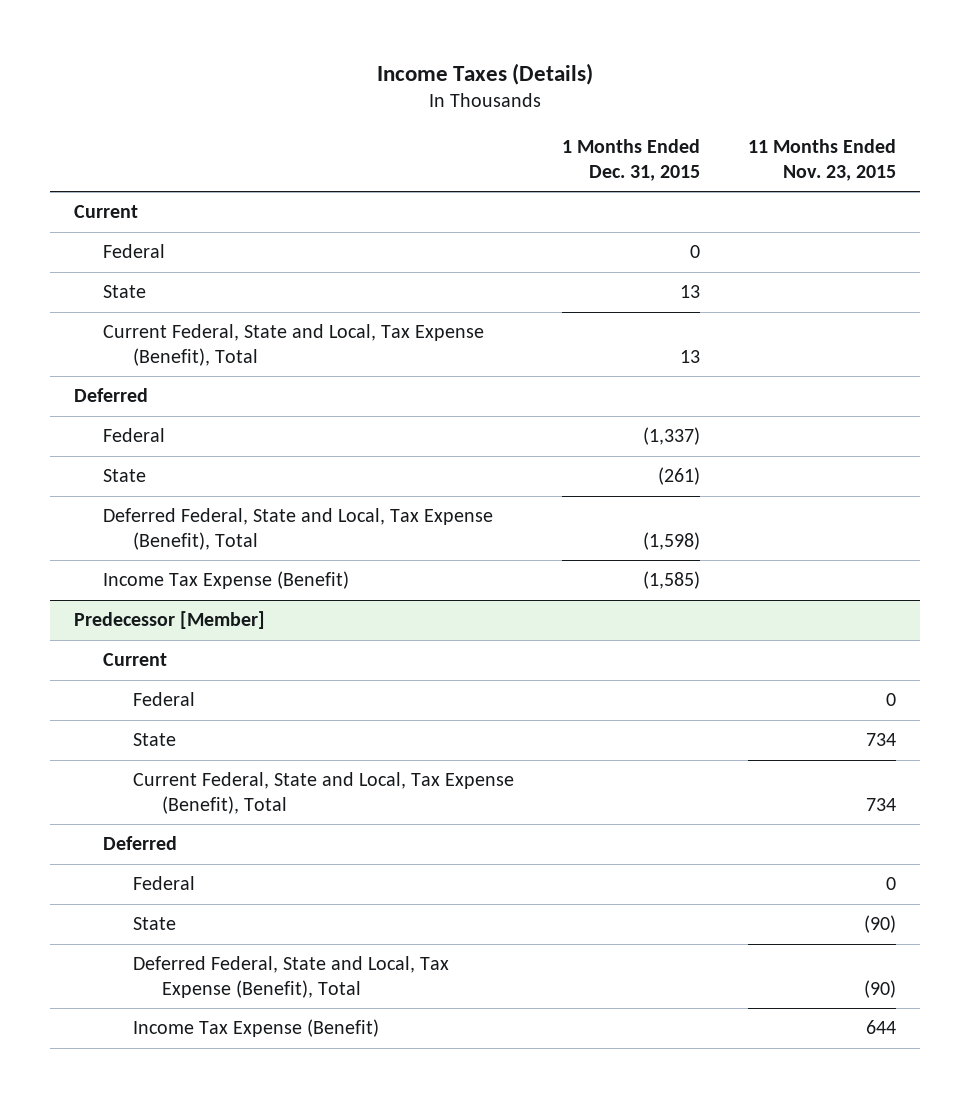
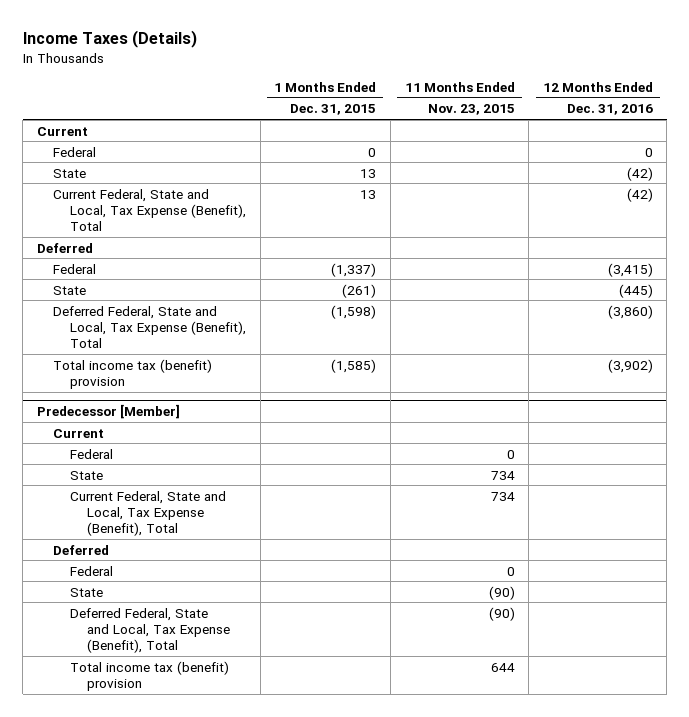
- | 1 Months Ended Dec. 31, 2015 | 11 Months Ended Nov. 23, 2015
+ | 1 Months Ended Dec. 31, 2015 | 11 Months Ended Nov. 23, 2015 | 12 Months Ended Dec. 31, 2016
- Income Tax Expense (Benefit) | (1,585) |
+ Total income tax (benefit) provision | (1,585) | | (3,902)
@ Predecessor [Member]
- Income Tax Expense (Benefit) | | 644
+ Total income tax (benefit) provision | | 644 |

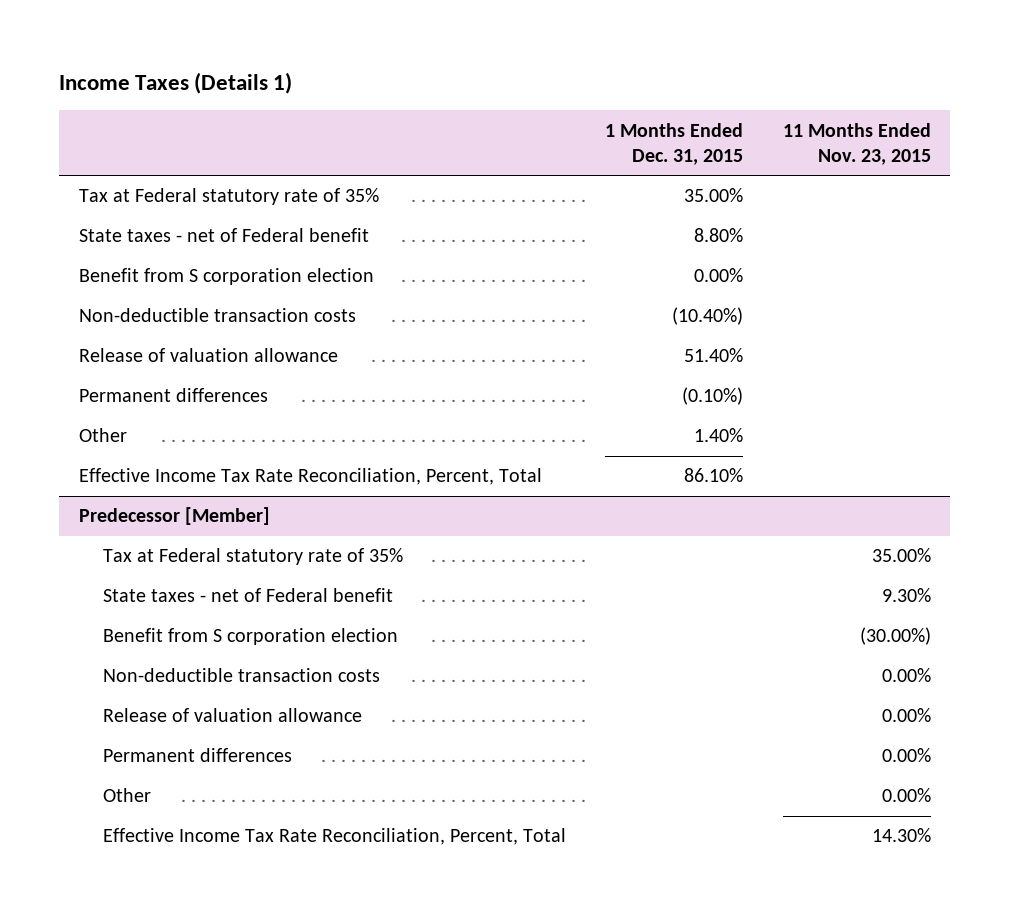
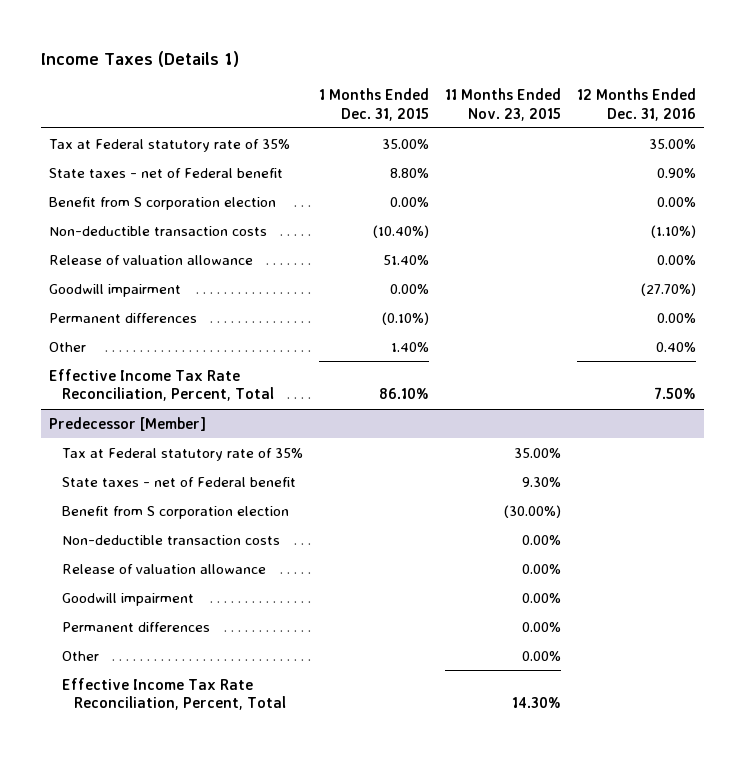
- | 1 Months Ended Dec. 31, 2015 | 11 Months Ended Nov. 23, 2015
+ | 1 Months Ended Dec. 31, 2015 | 11 Months Ended Nov. 23, 2015 | 12 Months Ended Dec. 31, 2016
+ Goodwill impairment | 0.00% | | (27.70%)
@ Predecessor [Member]
+ Goodwill impairment | | 0.00% |

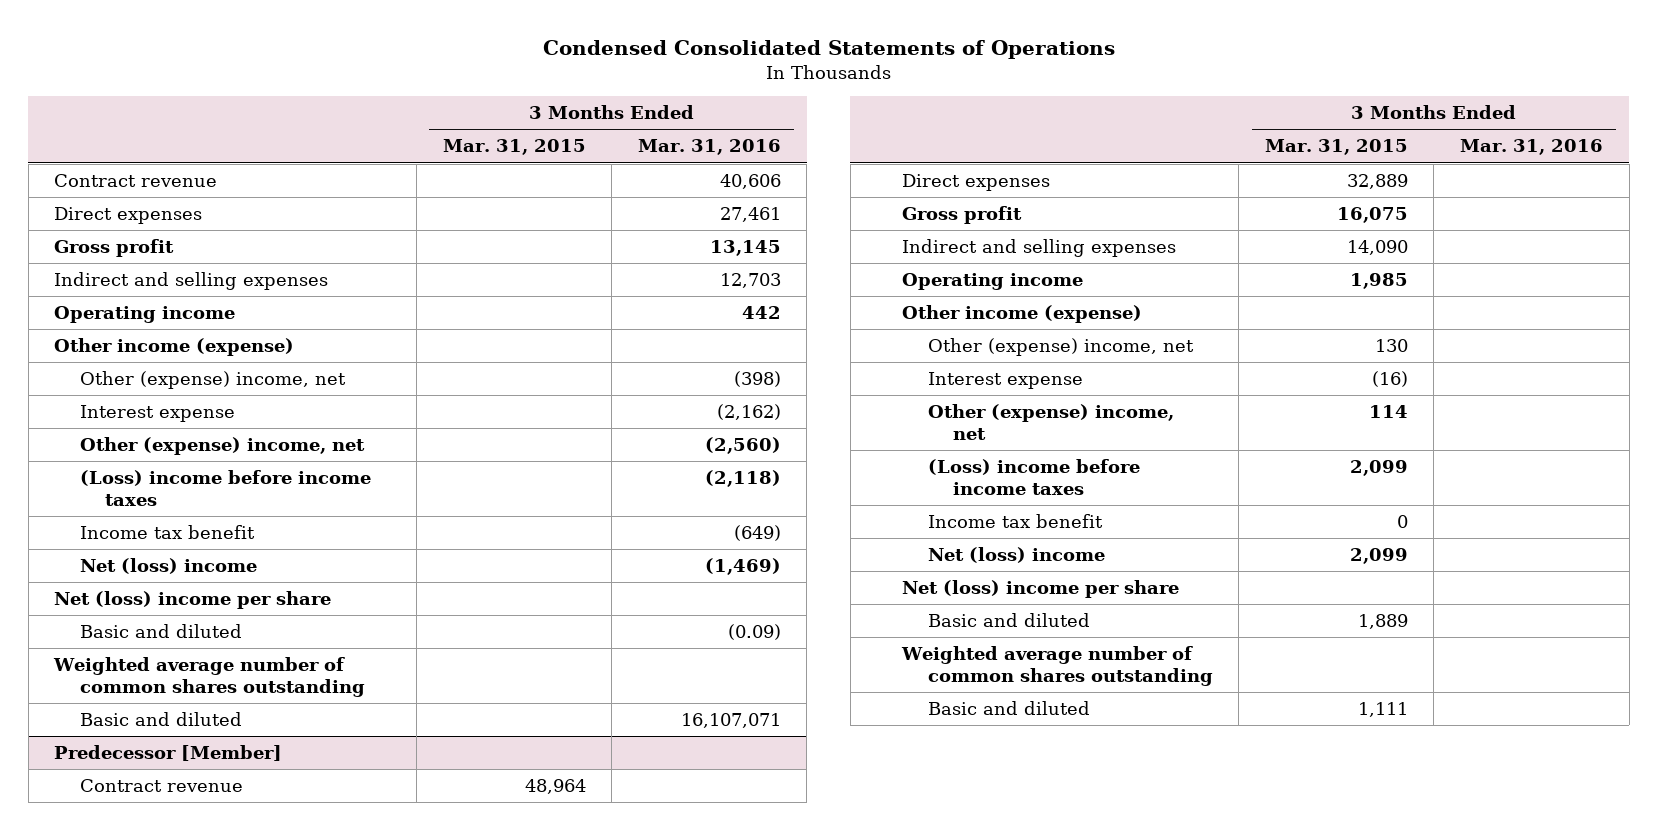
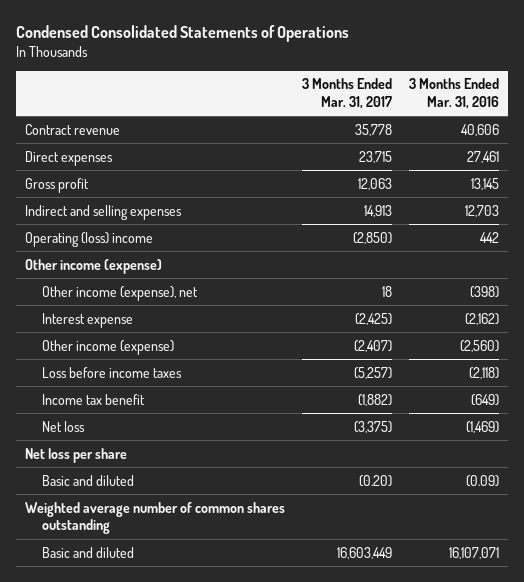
- | 3 Months Ended Mar. 31, 2015 | 3 Months Ended Mar. 31, 2016
+ | 3 Months Ended Mar. 31, 2017 | 3 Months Ended Mar. 31, 2016
- Operating income | | 442
+ Operating (loss) income | (2,850) | 442
- Other (expense) income, net | | (398)
+ Other income (expense), net | 18 | (398)
- Other (expense) income, net | | (2,560)
- (Loss) income before income taxes | | (2,118)
+ Other income (expense) | (2,407) | (2,560)
+ Loss before income taxes | (5,257) | (2,118)
- Net (loss) income | | (1,469)
- Net (loss) income per share
+ Net loss | (3,375) | (1,469)
+ Net loss per share
- Predecessor [Member]
- Contract revenue | 48,964 |
- Direct expenses | 32,889 |
- Gross profit | 16,075 |
- Indirect and selling expenses | 14,090 |
- Operating income | 1,985 |
- Other income (expense)
- Other (expense) income, net | 130 |
- Interest expense | (16) |
- Other (expense) income, net | 114 |
- (Loss) income before income taxes | 2,099 |
- Income tax benefit | 0 |
- Net (loss) income | 2,099 |
- Net (loss) income per share
- Basic and diluted | 1,889 |
- Weighted average number of common shares outstanding
- Basic and diluted | 1,111 |

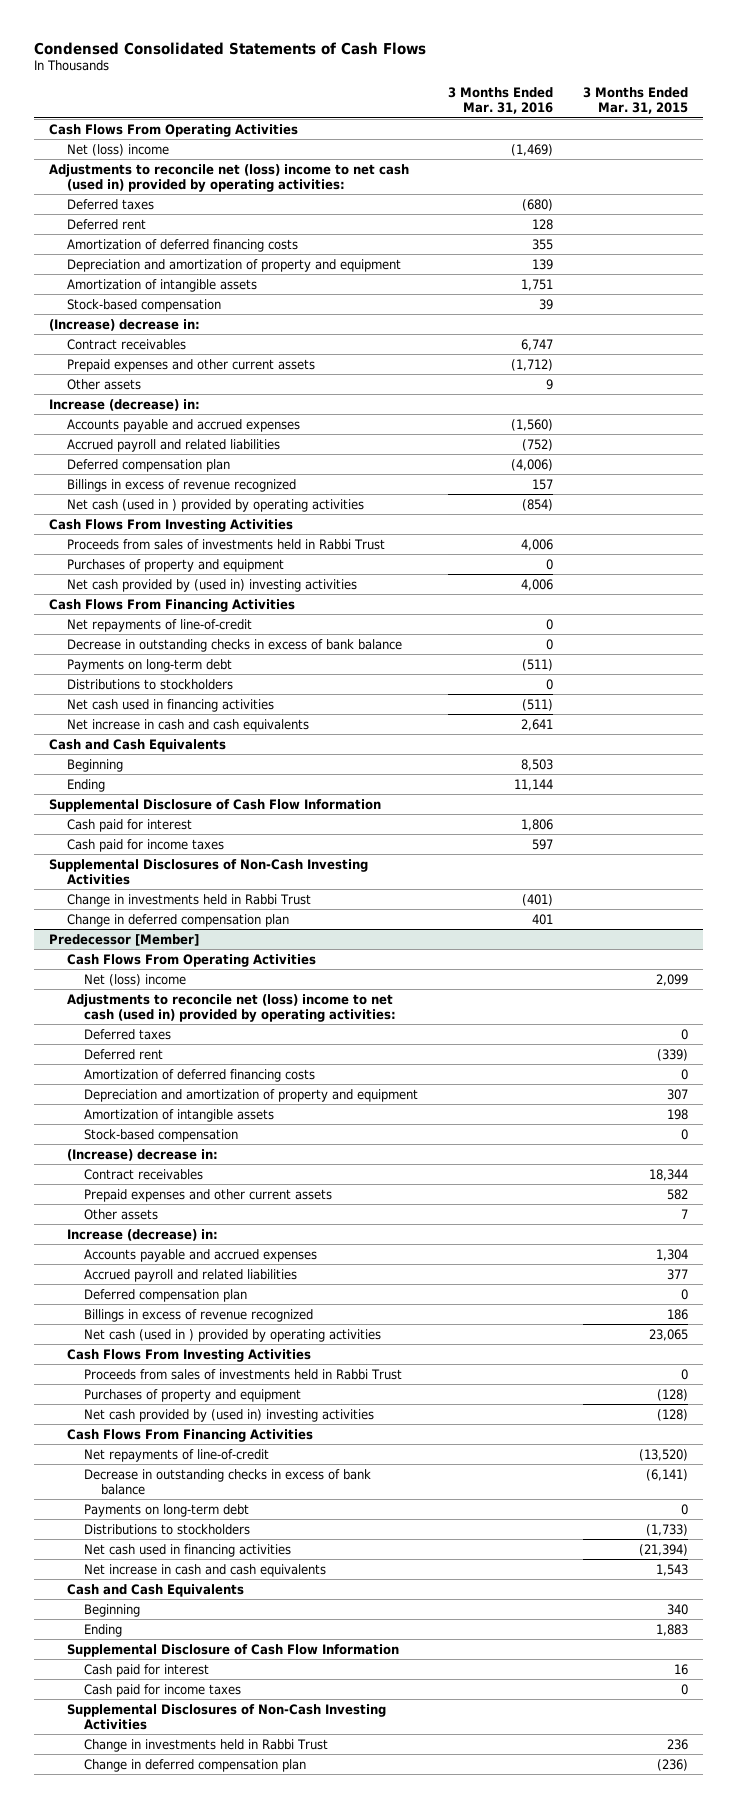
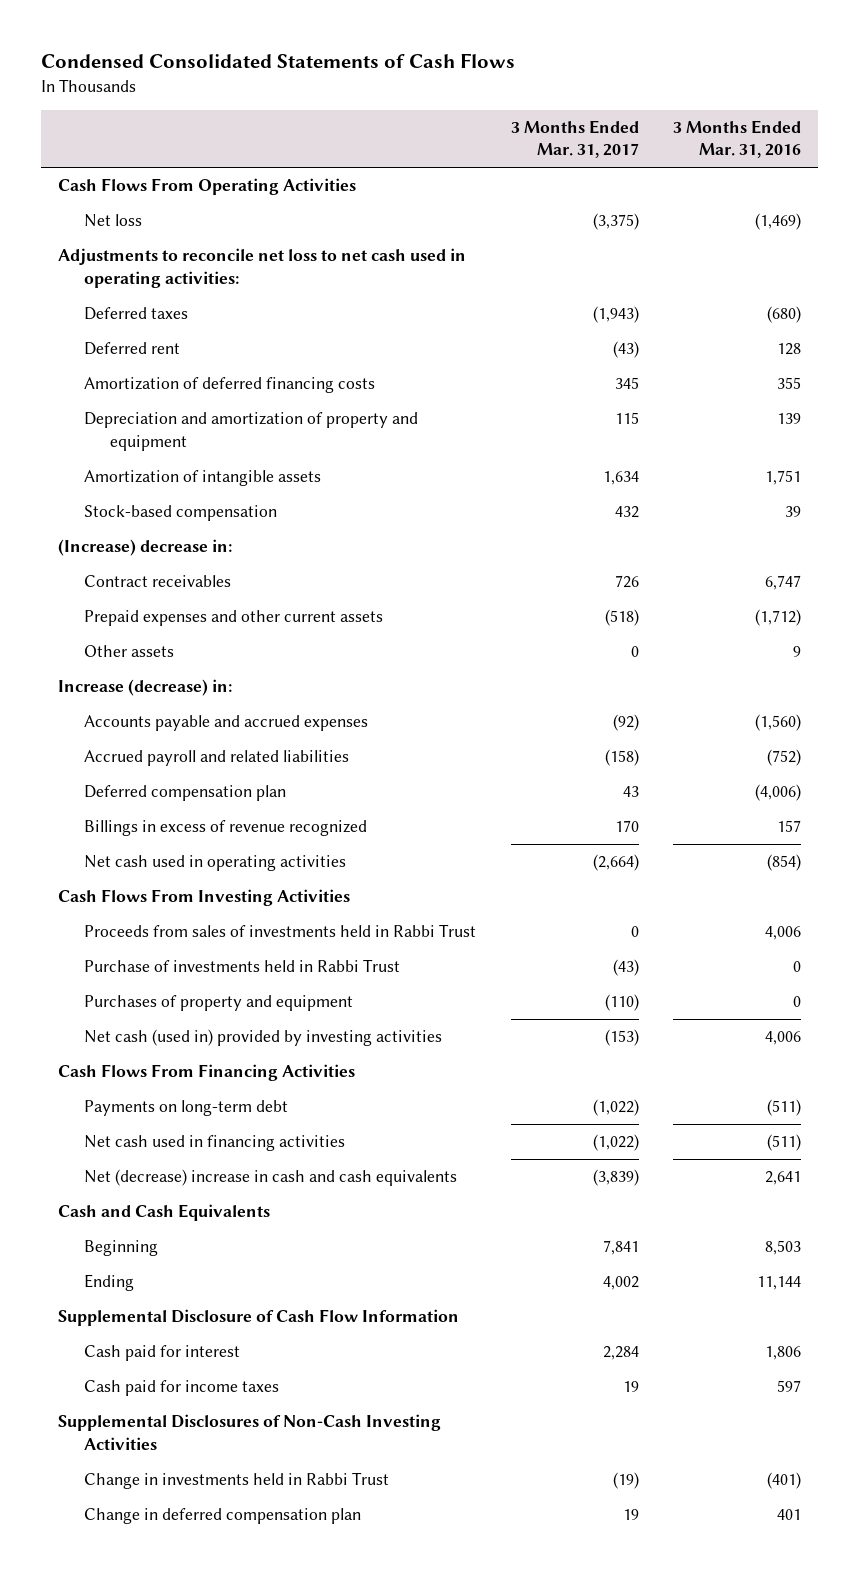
- | 3 Months Ended Mar. 31, 2016 | 3 Months Ended Mar. 31, 2015
+ | 3 Months Ended Mar. 31, 2017 | 3 Months Ended Mar. 31, 2016
- Net (loss) income | (1,469) |
- Adjustments to reconcile net (loss) income to net cash (used in) provided by operating activities:
+ Net loss | (3,375) | (1,469)
+ Adjustments to reconcile net loss to net cash used in operating activities:
- Net cash (used in ) provided by operating activities | (854) |
+ Net cash used in operating activities | (2,664) | (854)
+ Purchase of investments held in Rabbi Trust | (43) | 0
- Net cash provided by (used in) investing activities | 4,006 |
+ Net cash (used in) provided by investing activities | (153) | 4,006
- Net repayments of line-of-credit | 0 |
- Decrease in outstanding checks in excess of bank balance | 0 |
- Distributions to stockholders | 0 |
- Net increase in cash and cash equivalents | 2,641 |
+ Net (decrease) increase in cash and cash equivalents | (3,839) | 2,641
- Predecessor [Member]
- Cash Flows From Operating Activities
- Net (loss) income | | 2,099
- Adjustments to reconcile net (loss) income to net cash (used in) provided by operating activities:
- Deferred taxes | | 0
- Deferred rent | | (339)
- Amortization of deferred financing costs | | 0
- Depreciation and amortization of property and equipment | | 307
- Amortization of intangible assets | | 198
- Stock-based compensation | | 0
- (Increase) decrease in:
- Contract receivables | | 18,344
- Prepaid expenses and other current assets | | 582
- Other assets | | 7
- Increase (decrease) in:
- Accounts payable and accrued expenses | | 1,304
- Accrued payroll and related liabilities | | 377
- Deferred compensation plan | | 0
- Billings in excess of revenue recognized | | 186
- Net cash (used in ) provided by operating activities | | 23,065
- Cash Flows From Investing Activities
- Proceeds from sales of investments held in Rabbi Trust | | 0
- Purchases of property and equipment | | (128)
- Net cash provided by (used in) investing activities | | (128)
- Cash Flows From Financing Activities
- Net repayments of line-of-credit | | (13,520)
- Decrease in outstanding checks in excess of bank balance | | (6,141)
- Payments on long-term debt | | 0
- Distributions to stockholders | | (1,733)
- Net cash used in financing activities | | (21,394)
- Net increase in cash and cash equivalents | | 1,543
- Cash and Cash Equivalents
- Beginning | | 340
- Ending | | 1,883
- Supplemental Disclosure of Cash Flow Information
- Cash paid for interest | | 16
- Cash paid for income taxes | | 0
- Supplemental Disclosures of Non-Cash Investing Activities
- Change in investments held in Rabbi Trust | | 236
- Change in deferred compensation plan | | (236)

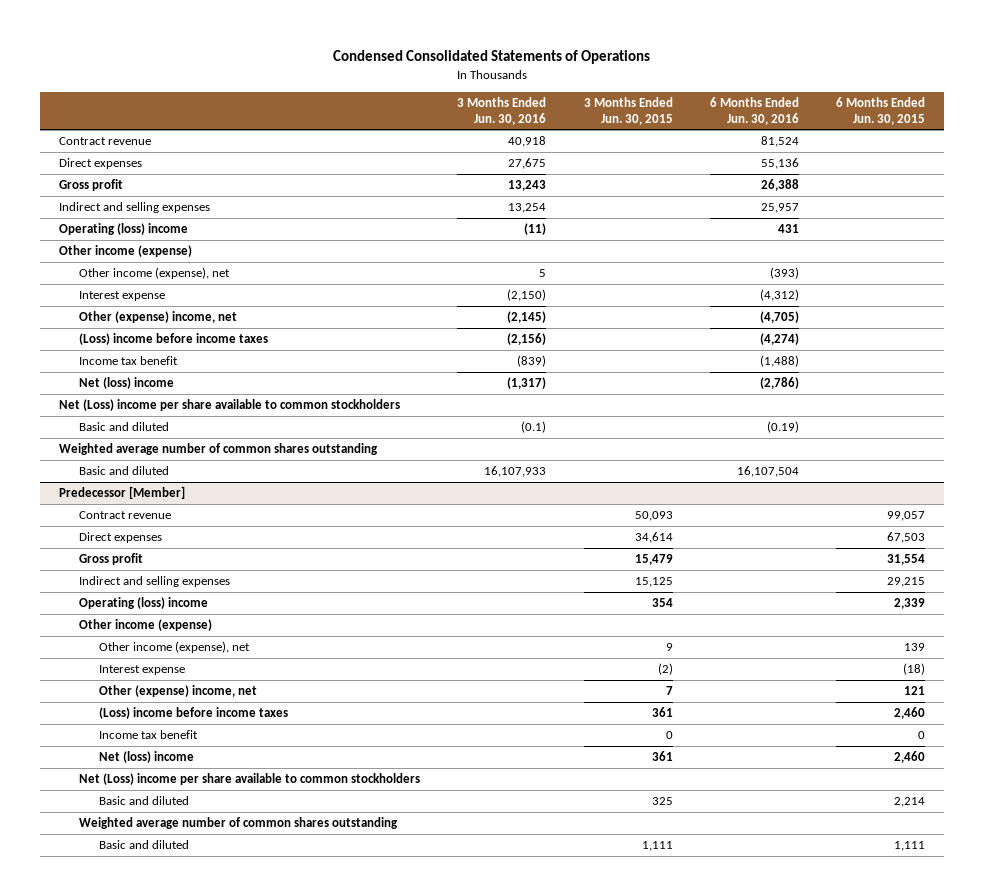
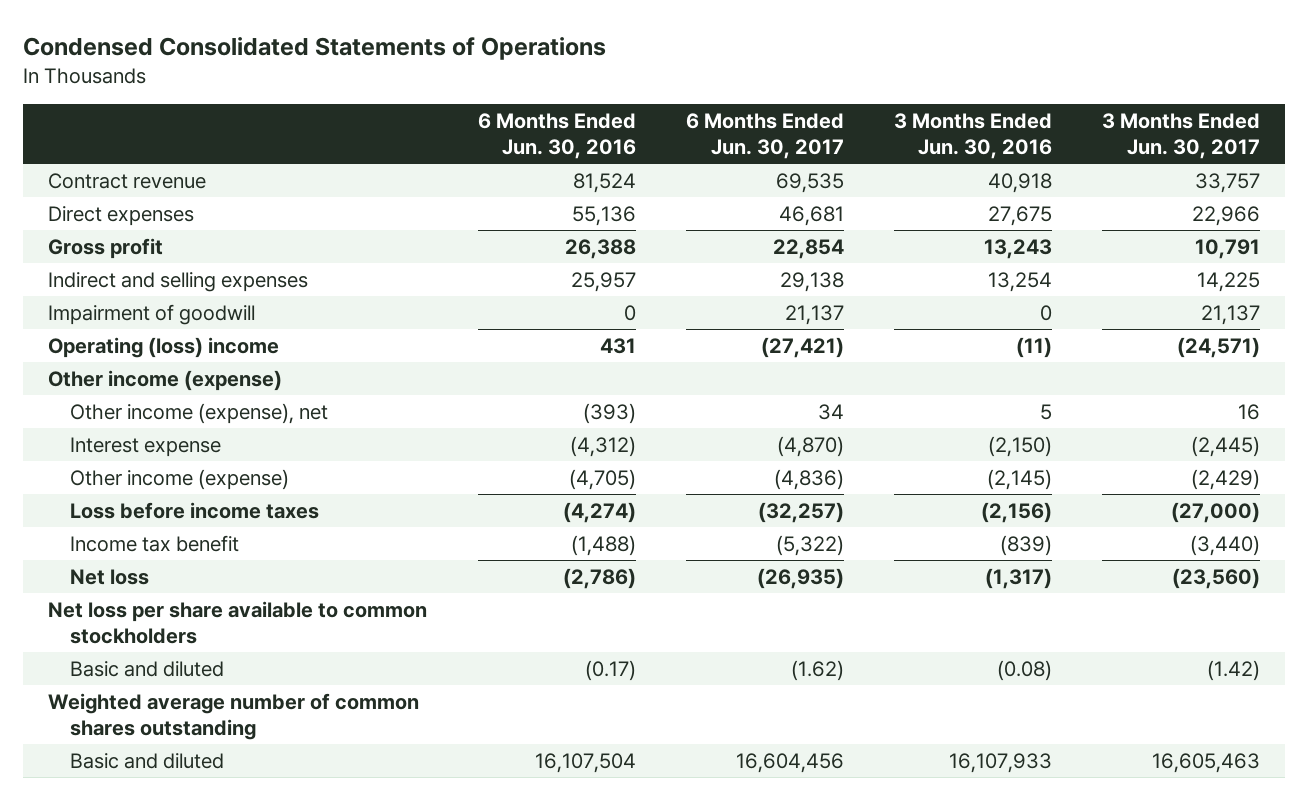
- | 3 Months Ended Jun. 30, 2016 | 3 Months Ended Jun. 30, 2015 | 6 Months Ended Jun. 30, 2016 | 6 Months Ended Jun. 30, 2015
+ | 6 Months Ended Jun. 30, 2016 | 6 Months Ended Jun. 30, 2017 | 3 Months Ended Jun. 30, 2016 | 3 Months Ended Jun. 30, 2017
+ Impairment of goodwill | 0 | 21,137 | 0 | 21,137
- Other (expense) income, net | (2,145) | | (4,705) |
- (Loss) income before income taxes | (2,156) | | (4,274) |
+ Other income (expense) | (4,705) | (4,836) | (2,145) | (2,429)
+ Loss before income taxes | (4,274) | (32,257) | (2,156) | (27,000)
- Net (loss) income | (1,317) | | (2,786) |
- Net (Loss) income per share available to common stockholders
- Basic and diluted | (0.1) | | (0.19) |
+ Net loss | (2,786) | (26,935) | (1,317) | (23,560)
+ Net loss per share available to common stockholders
+ Basic and diluted | (0.17) | (1.62) | (0.08) | (1.42)
- Predecessor [Member]
- Contract revenue | | 50,093 | | 99,057
- Direct expenses | | 34,614 | | 67,503
- Gross profit | | 15,479 | | 31,554
- Indirect and selling expenses | | 15,125 | | 29,215
- Operating (loss) income | | 354 | | 2,339
- Other income (expense)
- Other income (expense), net | | 9 | | 139
- Interest expense | | (2) | | (18)
- Other (expense) income, net | | 7 | | 121
- (Loss) income before income taxes | | 361 | | 2,460
- Income tax benefit | | 0 | | 0
- Net (loss) income | | 361 | | 2,460
- Net (Loss) income per share available to common stockholders
- Basic and diluted | | 325 | | 2,214
- Weighted average number of common shares outstanding
- Basic and diluted | | 1,111 | | 1,111

